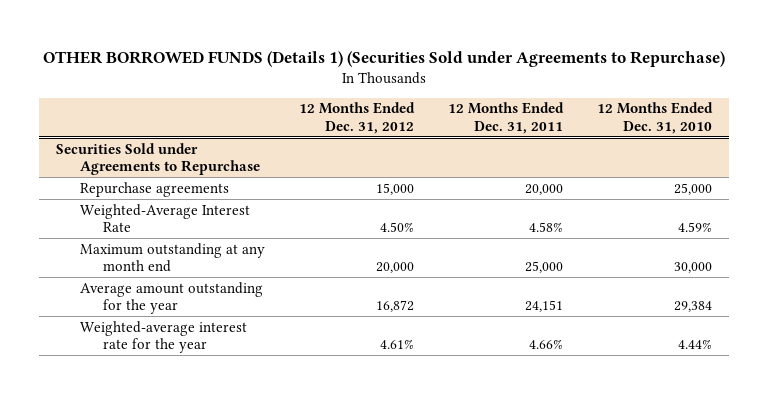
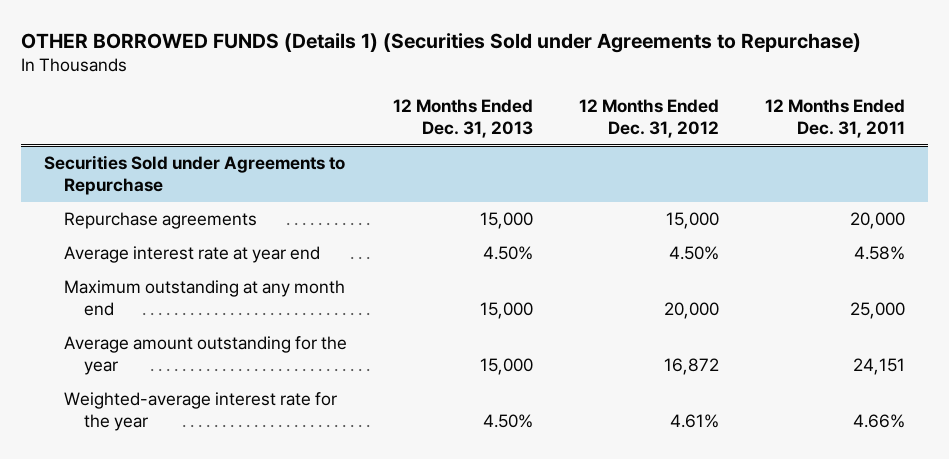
- | 12 Months Ended Dec. 31, 2012 | 12 Months Ended Dec. 31, 2011 | 12 Months Ended Dec. 31, 2010
+ | 12 Months Ended Dec. 31, 2013 | 12 Months Ended Dec. 31, 2012 | 12 Months Ended Dec. 31, 2011
@ Securities Sold under Agreements to Repurchase
- Weighted-Average Interest Rate | 4.50% | 4.58% | 4.59%
+ Average interest rate at year end | 4.50% | 4.50% | 4.58%

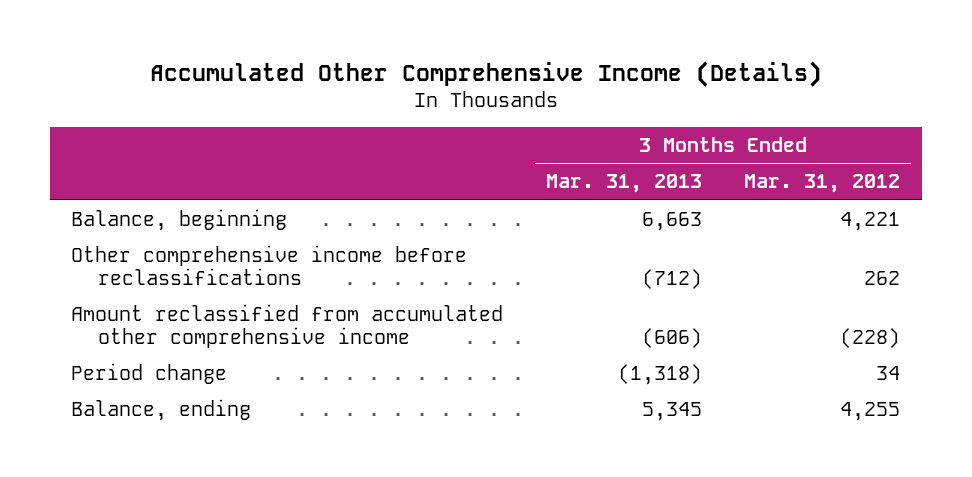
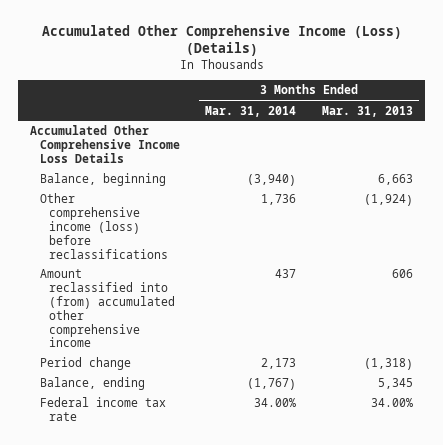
- Accumulated Other Comprehensive Income (Details)
+ Accumulated Other Comprehensive Income (Loss) (Details)
- | 3 Months Ended Mar. 31, 2013 | 3 Months Ended Mar. 31, 2012
+ | 3 Months Ended Mar. 31, 2014 | 3 Months Ended Mar. 31, 2013
+ Accumulated Other Comprehensive Income Loss Details
- Other comprehensive income before reclassifications | (712) | 262
- Amount reclassified from accumulated other comprehensive income | (606) | (228)
+ Other comprehensive income (loss) before reclassifications | 1,736 | (1,924)
+ Amount reclassified into (from) accumulated other comprehensive income | 437 | 606
+ Federal income tax rate | 34.00% | 34.00%

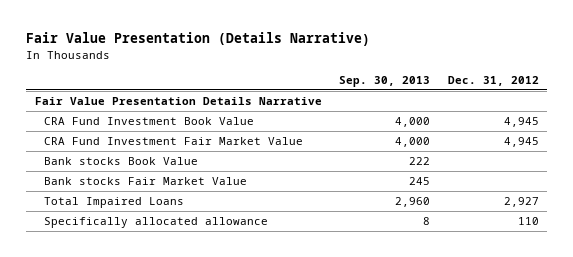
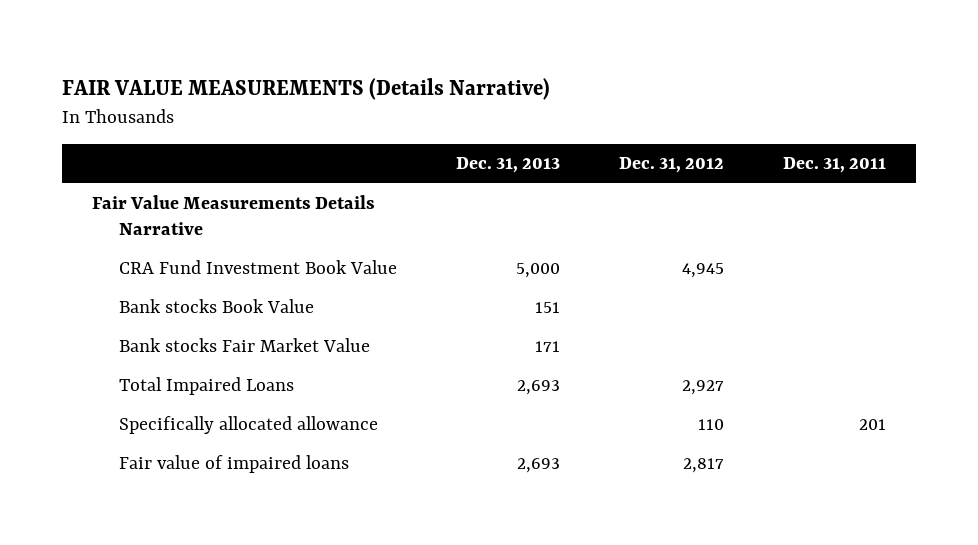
- Fair Value Presentation (Details Narrative)
+ FAIR VALUE MEASUREMENTS (Details Narrative)
- | Sep. 30, 2013 | Dec. 31, 2012
+ | Dec. 31, 2013 | Dec. 31, 2012 | Dec. 31, 2011
- Fair Value Presentation Details Narrative
+ Fair Value Measurements Details Narrative
- CRA Fund Investment Fair Market Value | 4,000 | 4,945
+ Fair value of impaired loans | 2,693 | 2,817 |

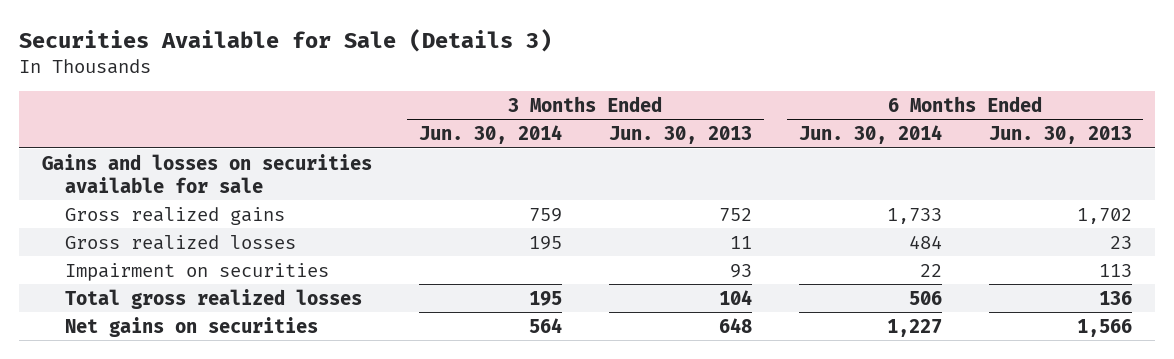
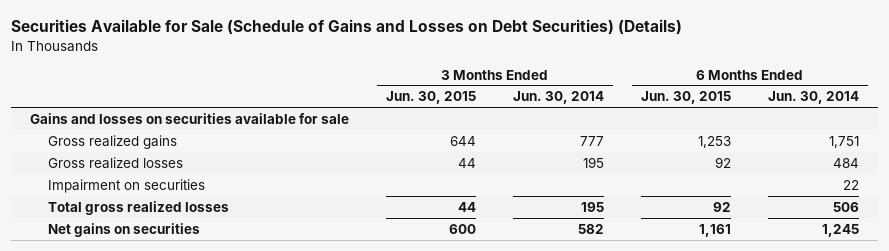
- Securities Available for Sale (Details 3)
+ Securities Available for Sale (Schedule of Gains and Losses on Debt Securities) (Details)
- | 3 Months Ended Jun. 30, 2014 | 3 Months Ended Jun. 30, 2013 | 6 Months Ended Jun. 30, 2014 | 6 Months Ended Jun. 30, 2013
+ | 3 Months Ended Jun. 30, 2015 | 3 Months Ended Jun. 30, 2014 | 6 Months Ended Jun. 30, 2015 | 6 Months Ended Jun. 30, 2014
- Gross realized gains | 759 | 752 | 1,733 | 1,702
+ Gross realized gains | 644 | 777 | 1,253 | 1,751
- Net gains on securities | 564 | 648 | 1,227 | 1,566
+ Net gains on securities | 600 | 582 | 1,161 | 1,245

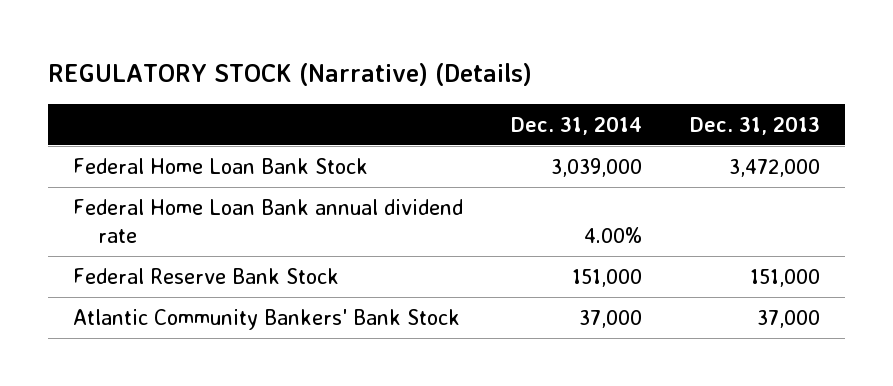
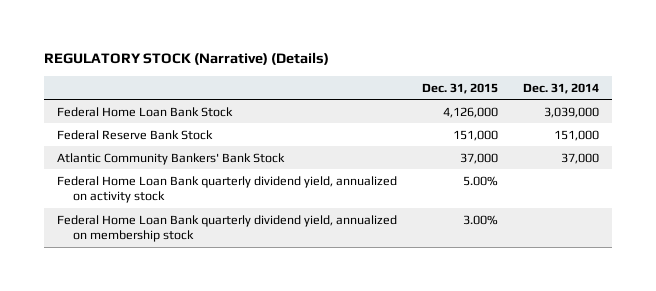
- | Dec. 31, 2014 | Dec. 31, 2013
+ | Dec. 31, 2015 | Dec. 31, 2014
- Federal Home Loan Bank annual dividend rate | 4.00% |
+ Federal Home Loan Bank quarterly dividend yield, annualized on activity stock | 5.00% |
+ Federal Home Loan Bank quarterly dividend yield, annualized on membership stock | 3.00% |

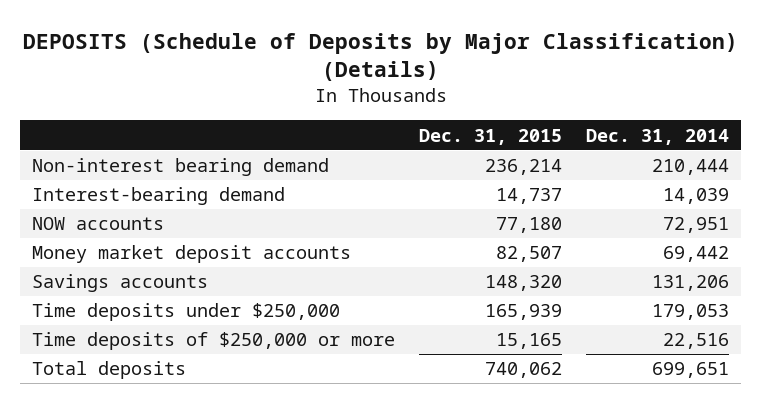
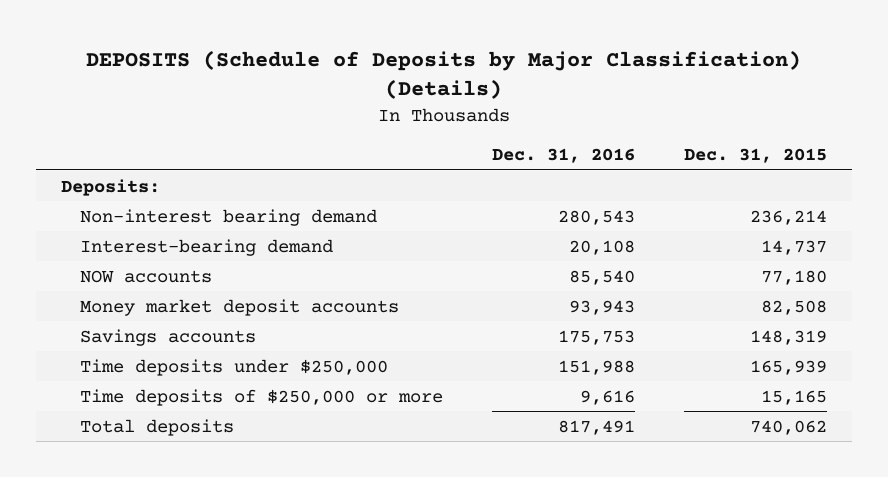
- | Dec. 31, 2015 | Dec. 31, 2014
+ | Dec. 31, 2016 | Dec. 31, 2015
+ Deposits:
- Money market deposit accounts | 82,507 | 69,442
- Savings accounts | 148,320 | 131,206
+ Money market deposit accounts | 93,943 | 82,508
+ Savings accounts | 175,753 | 148,319

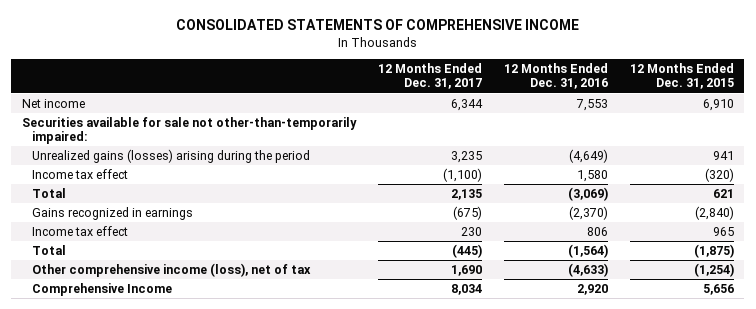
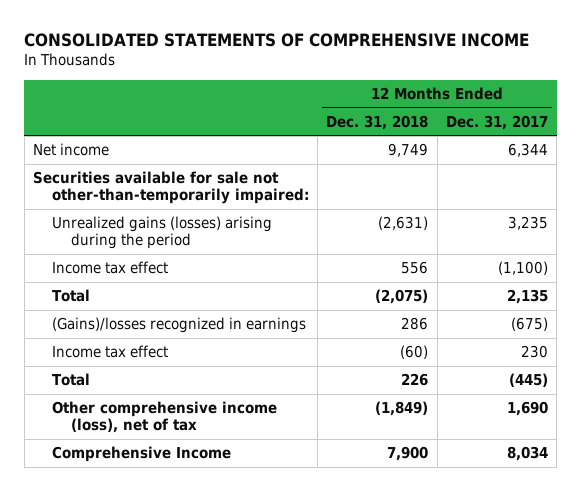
- | 12 Months Ended Dec. 31, 2017 | 12 Months Ended Dec. 31, 2016 | 12 Months Ended Dec. 31, 2015
+ | 12 Months Ended Dec. 31, 2018 | 12 Months Ended Dec. 31, 2017
- Gains recognized in earnings | (675) | (2,370) | (2,840)
+ (Gains)/losses recognized in earnings | 286 | (675)

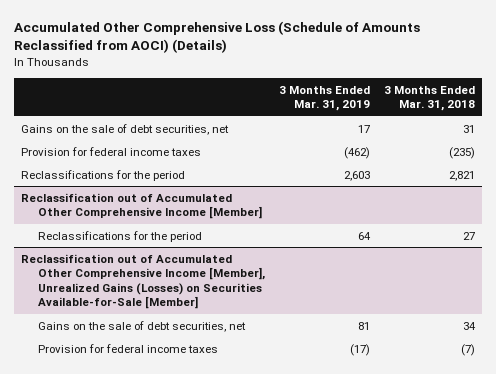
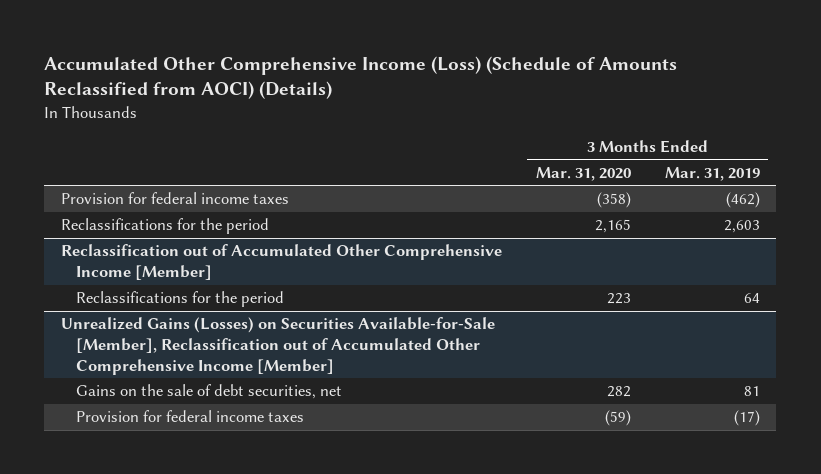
- Accumulated Other Comprehensive Loss (Schedule of Amounts Reclassified from AOCI) (Details)
+ Accumulated Other Comprehensive Income (Loss) (Schedule of Amounts Reclassified from AOCI) (Details)
- | 3 Months Ended Mar. 31, 2019 | 3 Months Ended Mar. 31, 2018
+ | 3 Months Ended Mar. 31, 2020 | 3 Months Ended Mar. 31, 2019
- Gains on the sale of debt securities, net | 17 | 31
- Reclassification out of Accumulated Other Comprehensive Income [Member], Unrealized Gains (Losses) on Securities Available-for-Sale [Member]
+ Unrealized Gains (Losses) on Securities Available-for-Sale [Member], Reclassification out of Accumulated Other Comprehensive Income [Member]

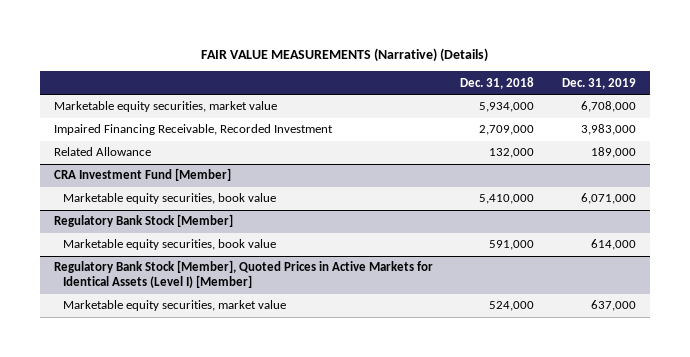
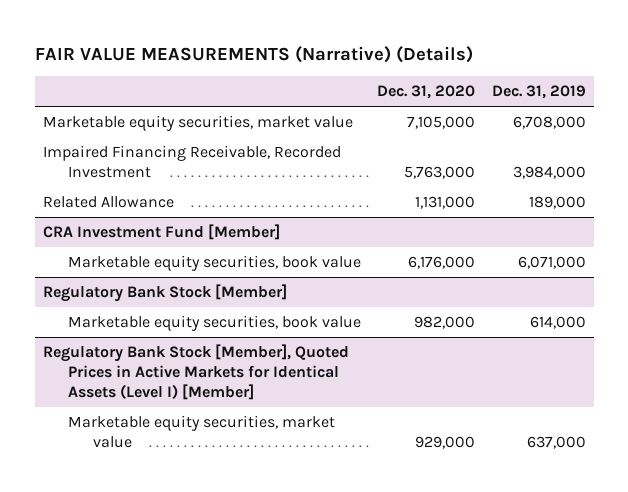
- | Dec. 31, 2018 | Dec. 31, 2019
+ | Dec. 31, 2020 | Dec. 31, 2019
- Impaired Financing Receivable, Recorded Investment | 2,709,000 | 3,983,000
+ Impaired Financing Receivable, Recorded Investment | 5,763,000 | 3,984,000

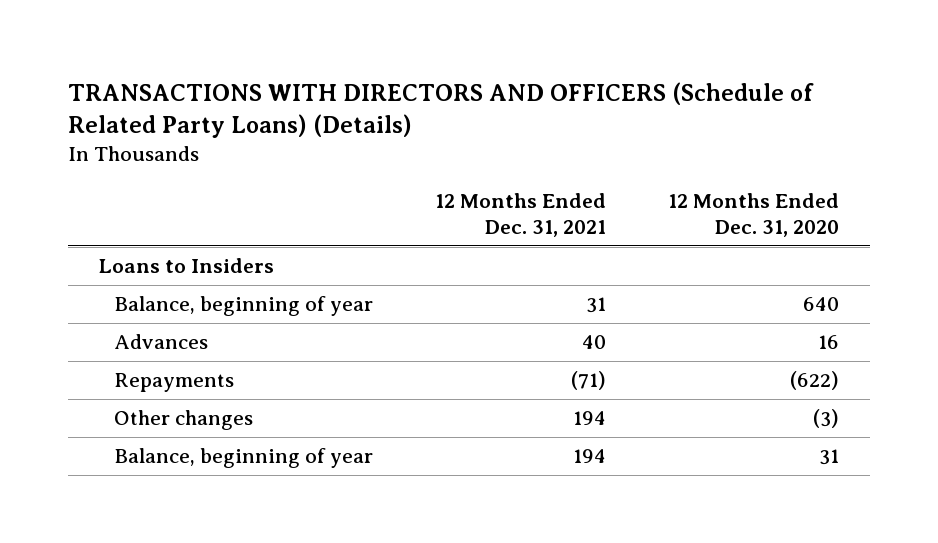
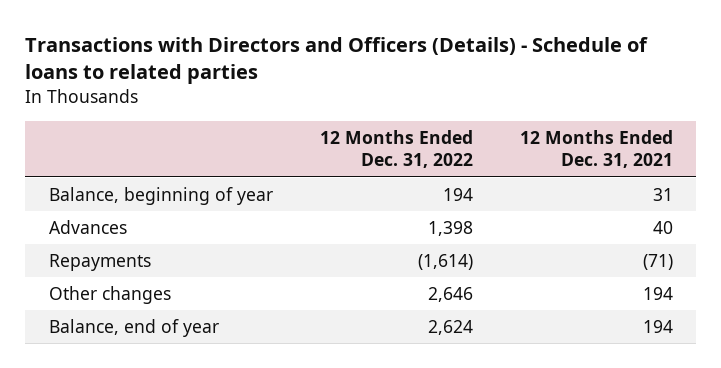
- TRANSACTIONS WITH DIRECTORS AND OFFICERS (Schedule of Related Party Loans) (Details)
+ Transactions with Directors and Officers (Details) - Schedule of loans to related parties
- | 12 Months Ended Dec. 31, 2021 | 12 Months Ended Dec. 31, 2020
+ | 12 Months Ended Dec. 31, 2022 | 12 Months Ended Dec. 31, 2021
- Loans to Insiders
- Balance, beginning of year | 194 | 31
+ Balance, end of year | 2,624 | 194

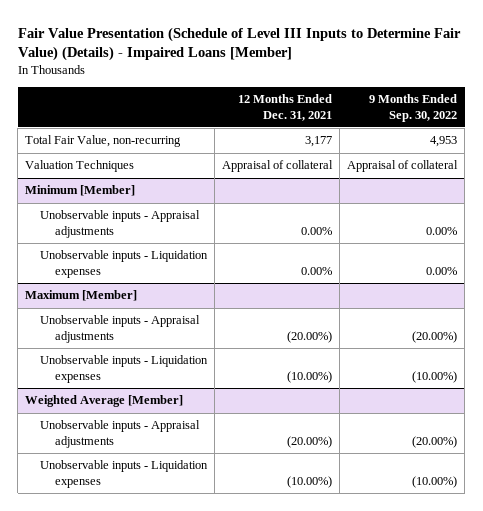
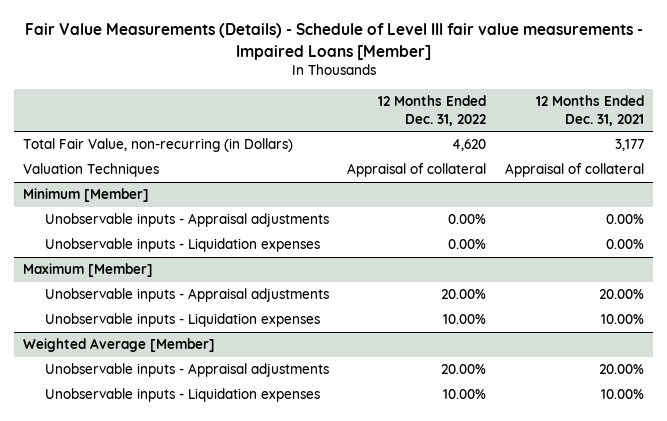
- Fair Value Presentation (Schedule of Level III Inputs to Determine Fair Value) (Details) - Impaired Loans [Member]
+ Fair Value Measurements (Details) - Schedule of Level III fair value measurements - Impaired Loans [Member]
- | 12 Months Ended Dec. 31, 2021 | 9 Months Ended Sep. 30, 2022
+ | 12 Months Ended Dec. 31, 2022 | 12 Months Ended Dec. 31, 2021
- Total Fair Value, non-recurring | 3,177 | 4,953
+ Total Fair Value, non-recurring (in Dollars) | 4,620 | 3,177
@ Maximum [Member]
- Unobservable inputs - Appraisal adjustments | (20.00%) | (20.00%)
- Unobservable inputs - Liquidation expenses | (10.00%) | (10.00%)
+ Unobservable inputs - Appraisal adjustments | 20.00% | 20.00%
+ Unobservable inputs - Liquidation expenses | 10.00% | 10.00%
@ Weighted Average [Member]
- Unobservable inputs - Appraisal adjustments | (20.00%) | (20.00%)
- Unobservable inputs - Liquidation expenses | (10.00%) | (10.00%)
+ Unobservable inputs - Appraisal adjustments | 20.00% | 20.00%
+ Unobservable inputs - Liquidation expenses | 10.00% | 10.00%

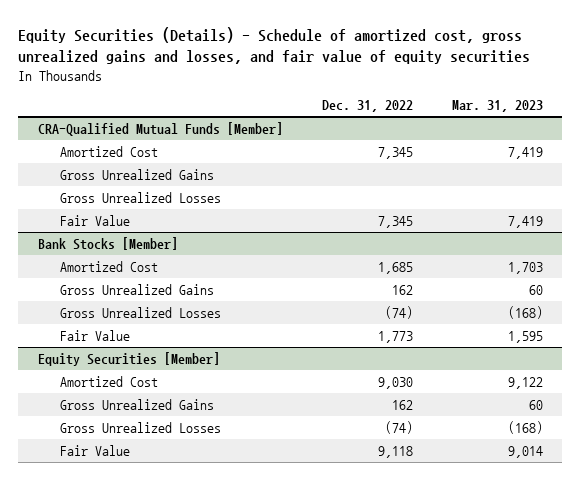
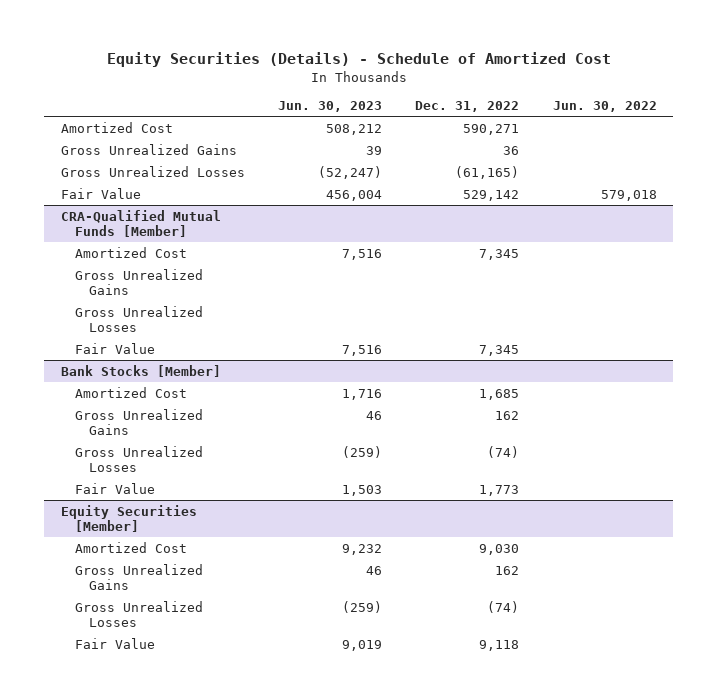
- Equity Securities (Details) - Schedule of amortized cost, gross unrealized gains and losses, and fair value of equity securities
+ Equity Securities (Details) - Schedule of Amortized Cost
- | Dec. 31, 2022 | Mar. 31, 2023
+ | Jun. 30, 2023 | Dec. 31, 2022 | Jun. 30, 2022
+ Amortized Cost | 508,212 | 590,271 |
+ Gross Unrealized Gains | 39 | 36 |
+ Gross Unrealized Losses | (52,247) | (61,165) |
+ Fair Value | 456,004 | 529,142 | 579,018

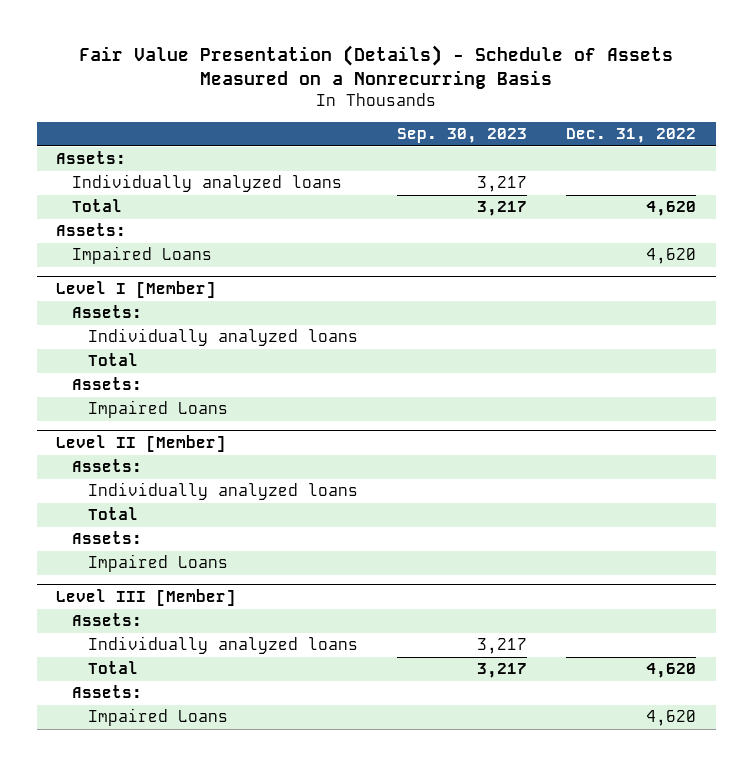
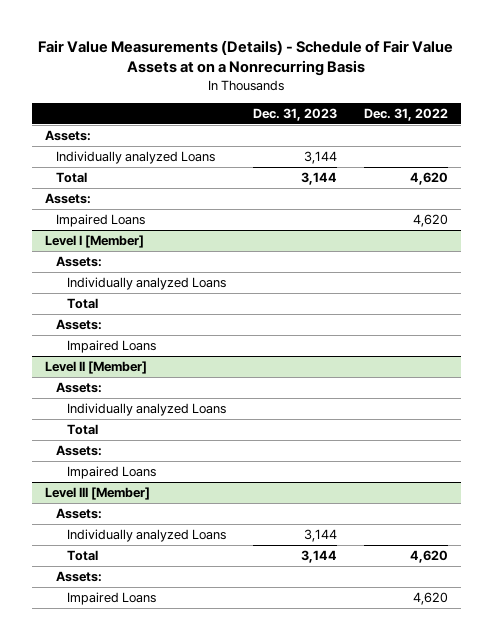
- Fair Value Presentation (Details) - Schedule of Assets Measured on a Nonrecurring Basis
+ Fair Value Measurements (Details) - Schedule of Fair Value Assets at on a Nonrecurring Basis
- | Sep. 30, 2023 | Dec. 31, 2022
+ | Dec. 31, 2023 | Dec. 31, 2022
- Individually analyzed loans | 3,217 |
+ Individually analyzed Loans | 3,144 |
@ Level I [Member]
- Individually analyzed loans
+ Individually analyzed Loans
@ Level II [Member]
- Individually analyzed loans
+ Individually analyzed Loans
@ Level III [Member]
- Individually analyzed loans | 3,217 |
+ Individually analyzed Loans | 3,144 |

